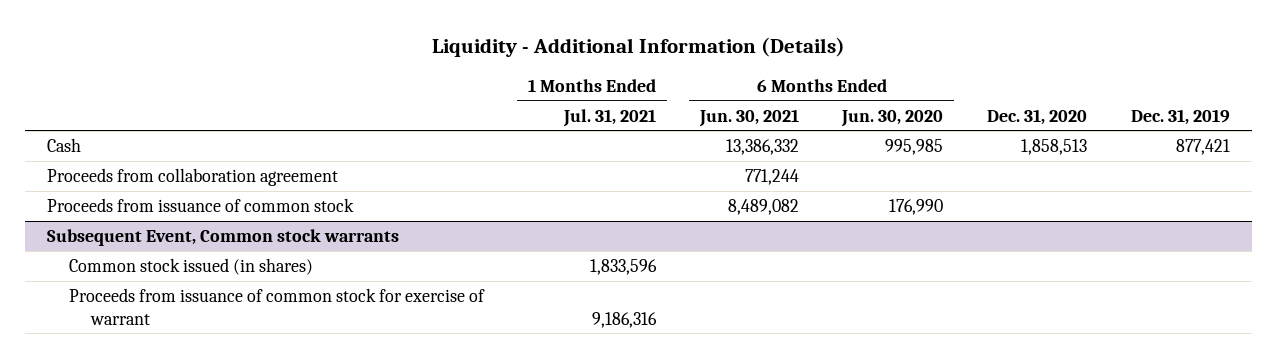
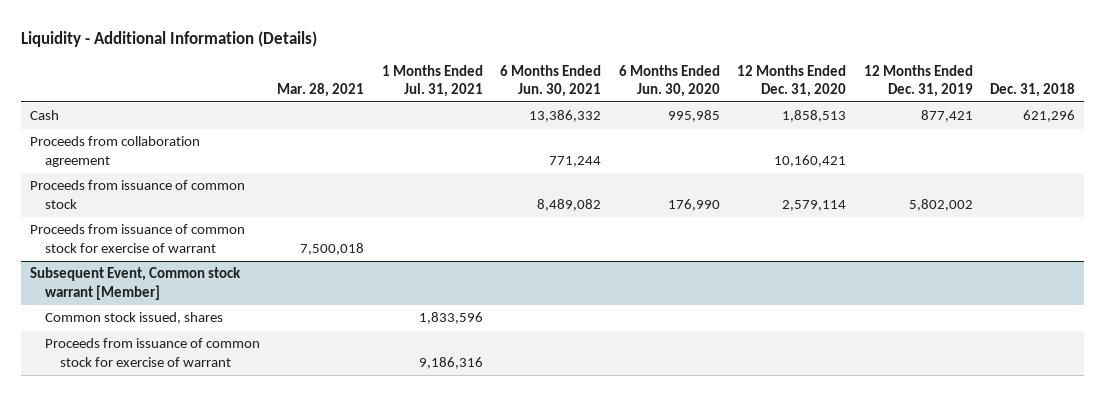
- | 1 Months Ended Jul. 31, 2021 | 6 Months Ended Jun. 30, 2021 | 6 Months Ended Jun. 30, 2020 | Dec. 31, 2020 | Dec. 31, 2019
+ | Mar. 28, 2021 | 1 Months Ended Jul. 31, 2021 | 6 Months Ended Jun. 30, 2021 | 6 Months Ended Jun. 30, 2020 | 12 Months Ended Dec. 31, 2020 | 12 Months Ended Dec. 31, 2019 | Dec. 31, 2018
- Subsequent Event, Common stock warrants
- Common stock issued (in shares) | 1,833,596 | | | |
+ Proceeds from issuance of common stock for exercise of warrant | 7,500,018 | | | | | |
+ Subsequent Event, Common stock warrant [Member]
+ Common stock issued, shares | | 1,833,596 | | | | |

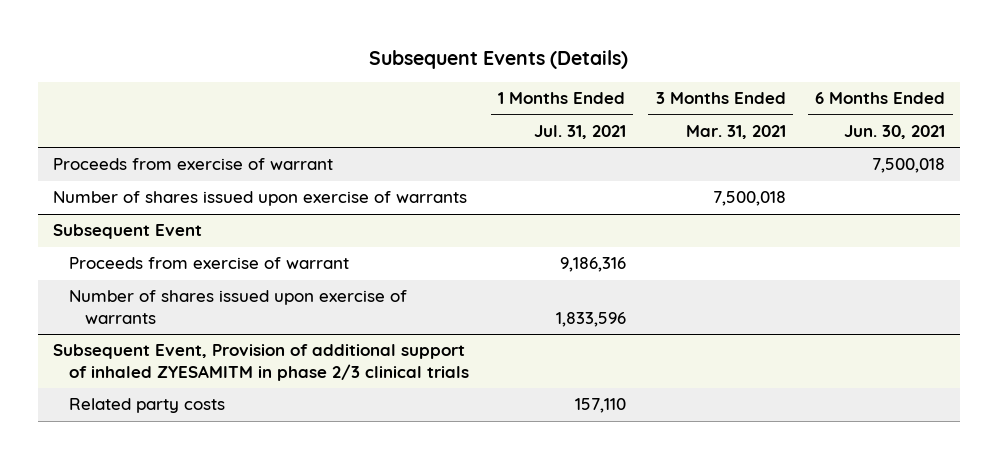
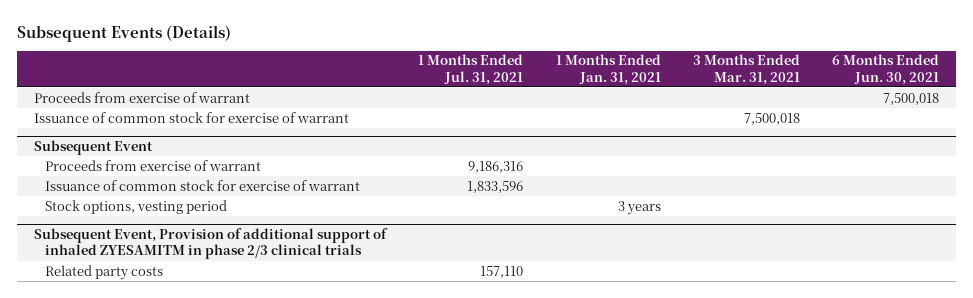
- | 1 Months Ended Jul. 31, 2021 | 3 Months Ended Mar. 31, 2021 | 6 Months Ended Jun. 30, 2021
+ | 1 Months Ended Jul. 31, 2021 | 1 Months Ended Jan. 31, 2021 | 3 Months Ended Mar. 31, 2021 | 6 Months Ended Jun. 30, 2021
- Number of shares issued upon exercise of warrants | | 7,500,018 |
+ Issuance of common stock for exercise of warrant | | | 7,500,018 |
@ Subsequent Event
- Number of shares issued upon exercise of warrants | 1,833,596 | |
+ Issuance of common stock for exercise of warrant | 1,833,596 | | |
+ Stock options, vesting period | | 3 years | |

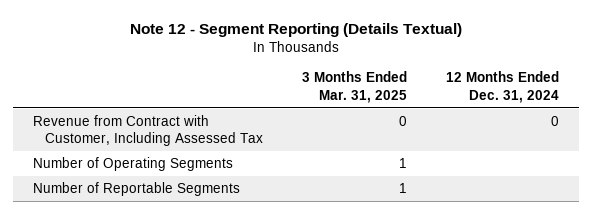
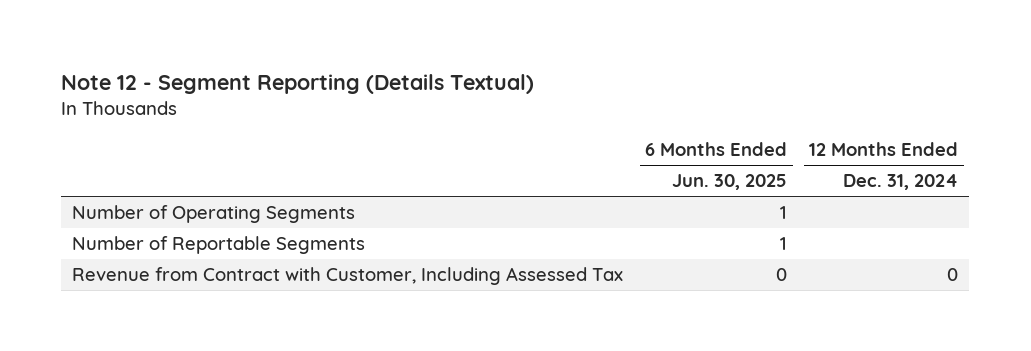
- | 3 Months Ended Mar. 31, 2025 | 12 Months Ended Dec. 31, 2024
+ | 6 Months Ended Jun. 30, 2025 | 12 Months Ended Dec. 31, 2024
moved down: Revenue from Contract with Customer, Including Assessed Tax | 0 | 0

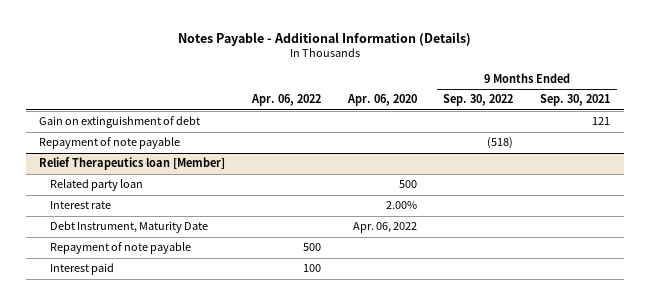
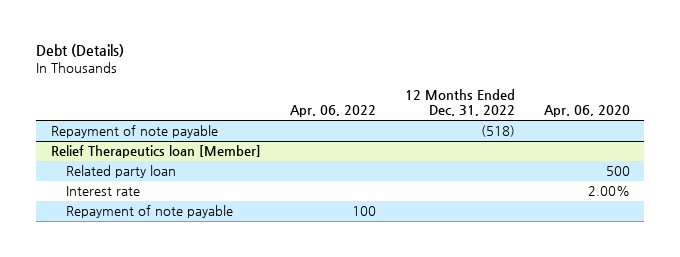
- Notes Payable - Additional Information (Details)
+ Debt (Details)
- | Apr. 06, 2022 | Apr. 06, 2020 | 9 Months Ended Sep. 30, 2022 | 9 Months Ended Sep. 30, 2021
+ | Apr. 06, 2022 | 12 Months Ended Dec. 31, 2022 | Apr. 06, 2020
- Gain on extinguishment of debt | | | | 121
@ Relief Therapeutics loan [Member]
- Debt Instrument, Maturity Date | | Apr. 06, 2022 | |
- Repayment of note payable | 500 | | |
- Interest paid | 100 | | |
+ Repayment of note payable | 100 | |

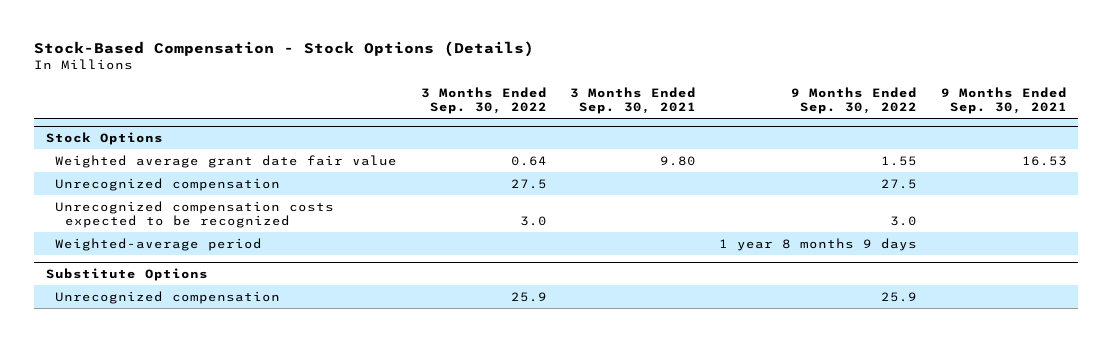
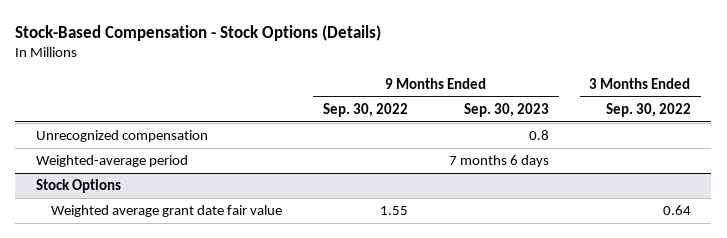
- | 3 Months Ended Sep. 30, 2022 | 3 Months Ended Sep. 30, 2021 | 9 Months Ended Sep. 30, 2022 | 9 Months Ended Sep. 30, 2021
+ | 9 Months Ended Sep. 30, 2022 | 9 Months Ended Sep. 30, 2023 | 3 Months Ended Sep. 30, 2022
+ Unrecognized compensation | | 0.8 |
+ Weighted-average period | | 7 months 6 days |
@ Stock Options
- Unrecognized compensation | 27.5 | | 27.5 |
- Unrecognized compensation costs expected to be recognized | 3.0 | | 3.0 |
- Weighted-average period | | | 1 year 8 months 9 days |
- Substitute Options
- Unrecognized compensation | 25.9 | | 25.9 |

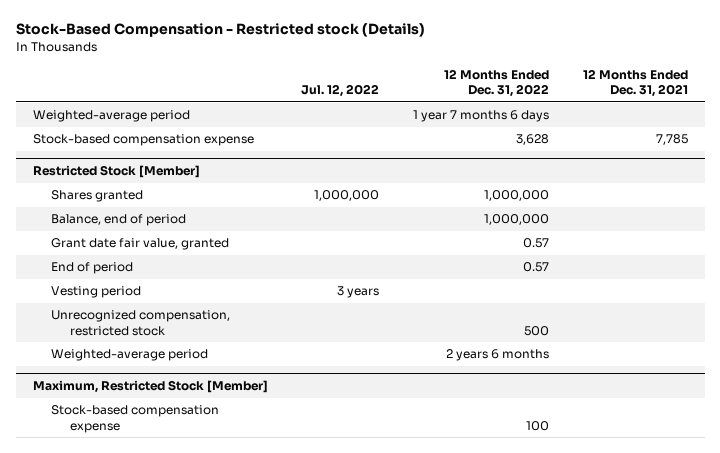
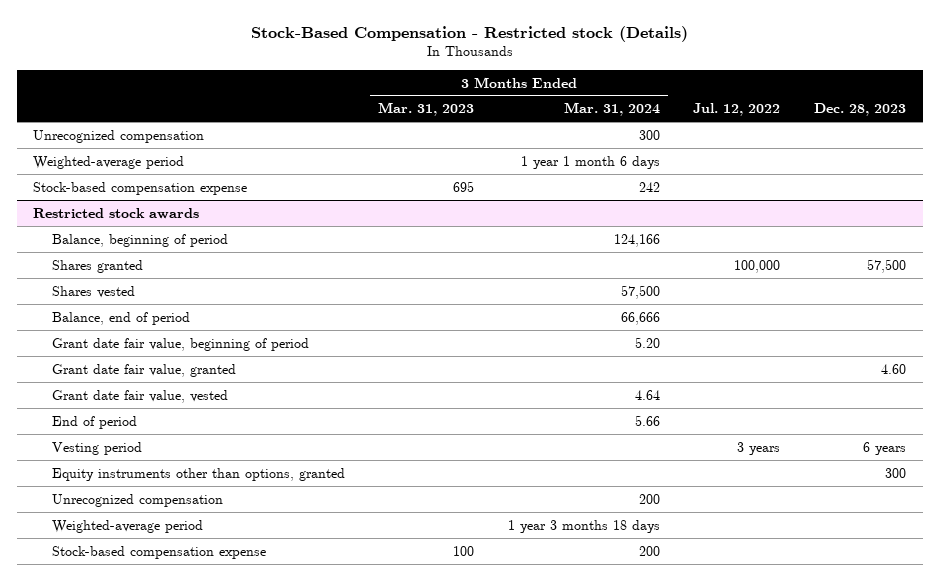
- | Jul. 12, 2022 | 12 Months Ended Dec. 31, 2022 | 12 Months Ended Dec. 31, 2021
+ | 3 Months Ended Mar. 31, 2023 | 3 Months Ended Mar. 31, 2024 | Jul. 12, 2022 | Dec. 28, 2023
+ Unrecognized compensation | | 300 | |
- Restricted Stock [Member]
- Shares granted | 1,000,000 | 1,000,000 |
+ Restricted stock awards
+ Balance, beginning of period | | 124,166 | |
+ Shares granted | | | 100,000 | 57,500
+ Shares vested | | 57,500 | |
+ Grant date fair value, beginning of period | | 5.20 | |
+ Grant date fair value, vested | | 4.64 | |
- Unrecognized compensation, restricted stock | | 500 |
+ Equity instruments other than options, granted | | | | 300
+ Unrecognized compensation | | 200 | |
- Maximum, Restricted Stock [Member]
- Stock-based compensation expense | | 100 |
+ Stock-based compensation expense | 100 | 200 | |

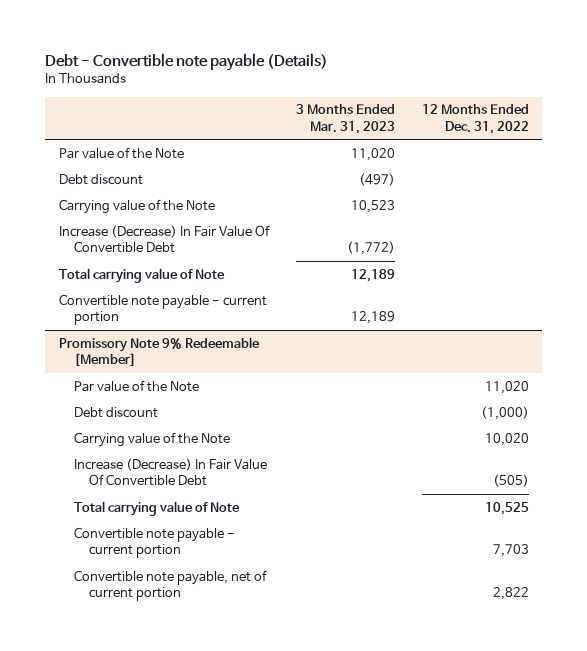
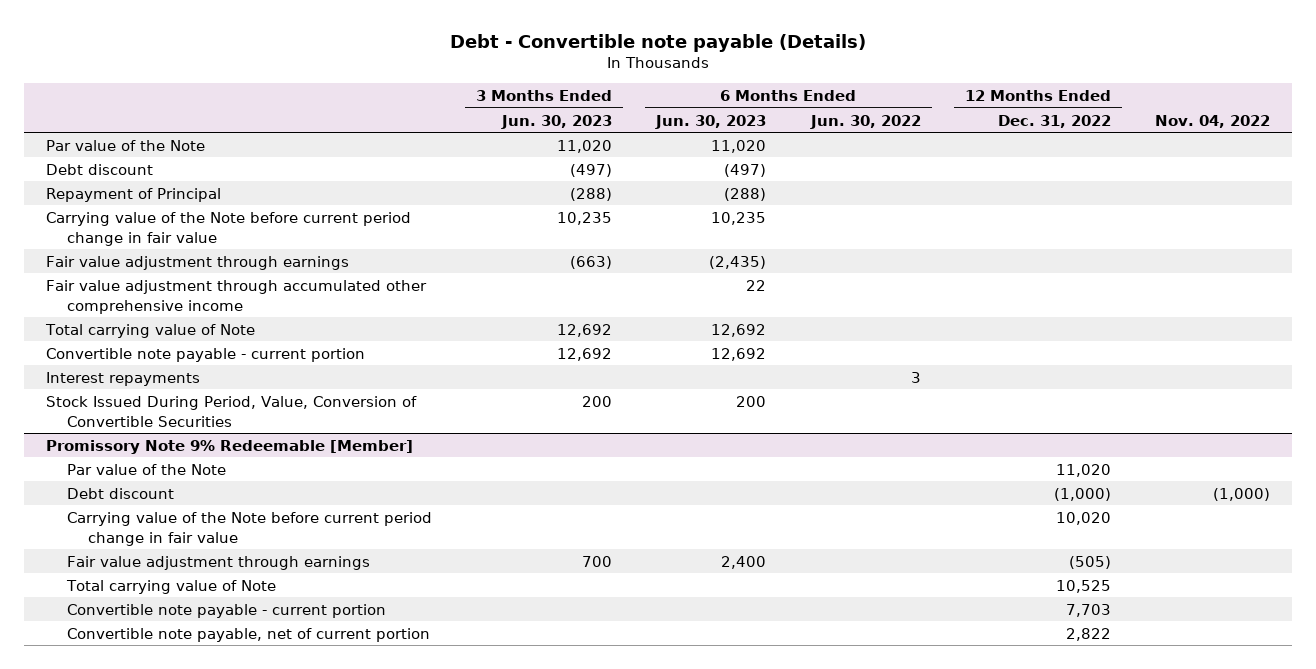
- | 3 Months Ended Mar. 31, 2023 | 12 Months Ended Dec. 31, 2022
+ | 3 Months Ended Jun. 30, 2023 | 6 Months Ended Jun. 30, 2023 | 6 Months Ended Jun. 30, 2022 | 12 Months Ended Dec. 31, 2022 | Nov. 04, 2022
- Carrying value of the Note | 10,523 |
- Increase (Decrease) In Fair Value Of Convertible Debt | (1,772) |
+ Repayment of Principal | (288) | (288) | | |
+ Carrying value of the Note before current period change in fair value | 10,235 | 10,235 | | |
+ Fair value adjustment through earnings | (663) | (2,435) | | |
+ Fair value adjustment through accumulated other comprehensive income | | 22 | | |
+ Interest repayments | | | 3 | |
+ Stock Issued During Period, Value, Conversion of Convertible Securities | 200 | 200 | | |
@ Promissory Note 9% Redeemable [Member]
- Carrying value of the Note | | 10,020
- Increase (Decrease) In Fair Value Of Convertible Debt | | (505)
+ Carrying value of the Note before current period change in fair value | | | | 10,020 |
+ Fair value adjustment through earnings | 700 | 2,400 | | (505) |

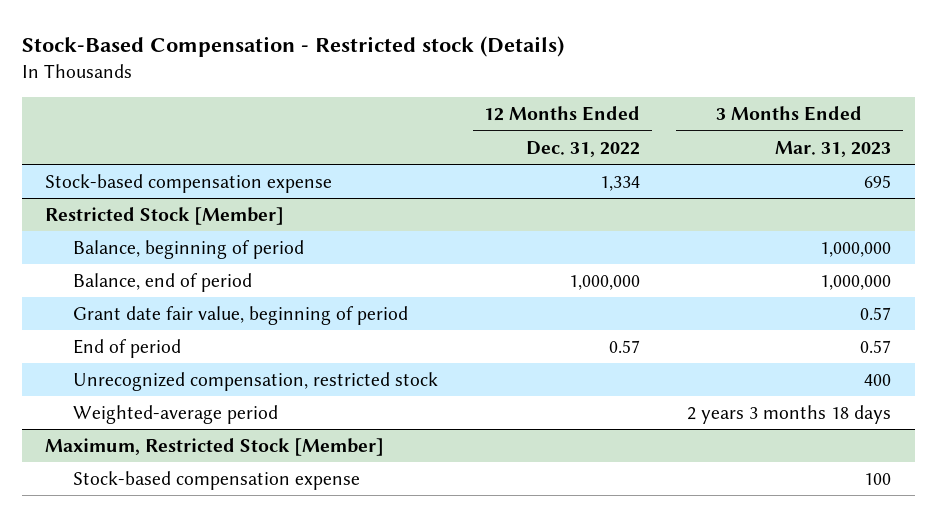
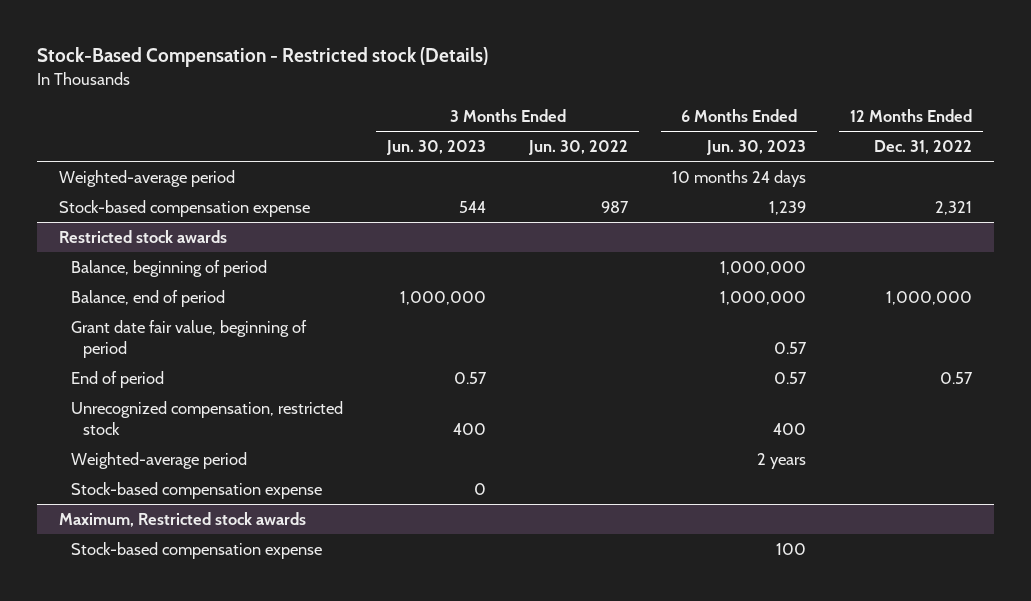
- | 12 Months Ended Dec. 31, 2022 | 3 Months Ended Mar. 31, 2023
+ | 3 Months Ended Jun. 30, 2023 | 3 Months Ended Jun. 30, 2022 | 6 Months Ended Jun. 30, 2023 | 12 Months Ended Dec. 31, 2022
- Stock-based compensation expense | 1,334 | 695
- Restricted Stock [Member]
+ Weighted-average period | | | 10 months 24 days |
+ Stock-based compensation expense | 544 | 987 | 1,239 | 2,321
+ Restricted stock awards
- Maximum, Restricted Stock [Member]
+ Stock-based compensation expense | 0 | | |
+ Maximum, Restricted stock awards

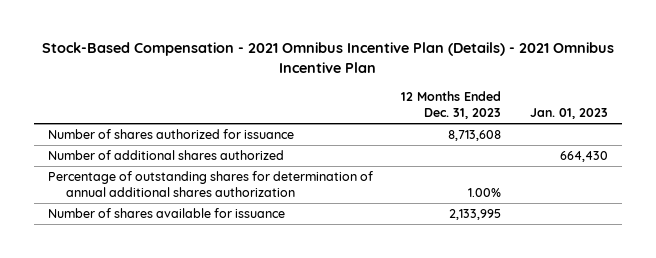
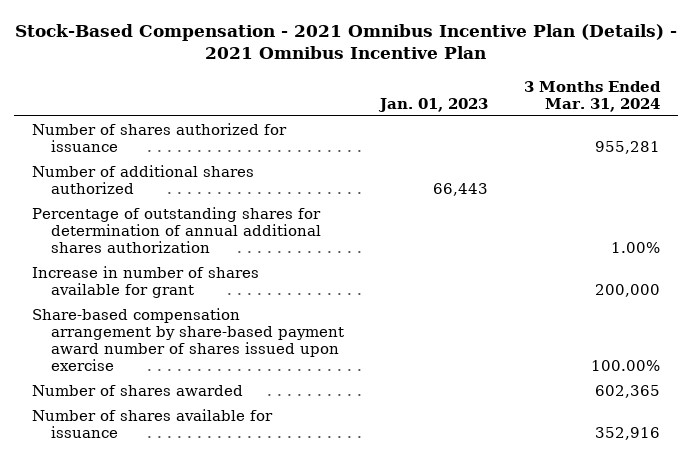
- | 12 Months Ended Dec. 31, 2023 | Jan. 01, 2023
+ | Jan. 01, 2023 | 3 Months Ended Mar. 31, 2024
- Number of additional shares authorized | | 664,430
+ Number of additional shares authorized | 66,443 |
+ Increase in number of shares available for grant | | 200,000
+ Share-based compensation arrangement by share-based payment award number of shares issued upon exercise | | 100.00%
+ Number of shares awarded | | 602,365

